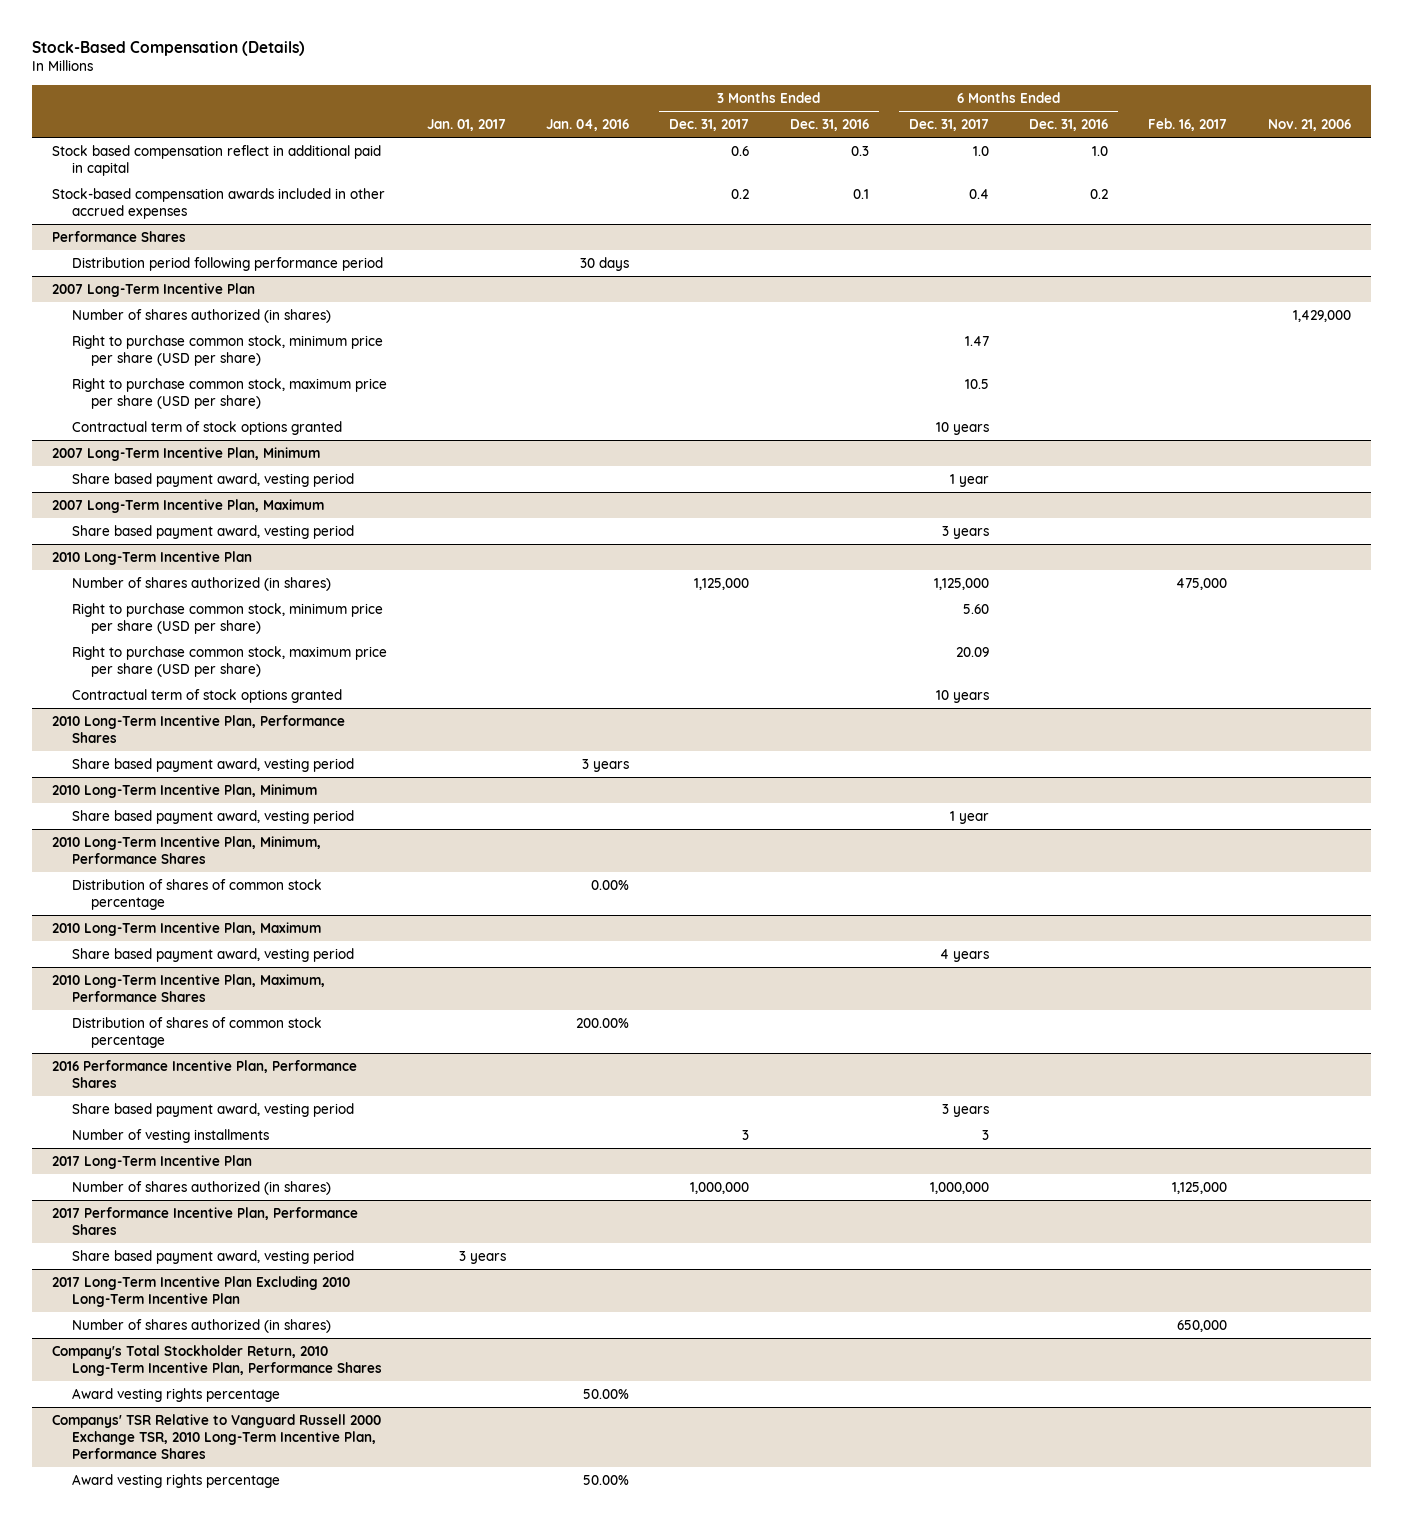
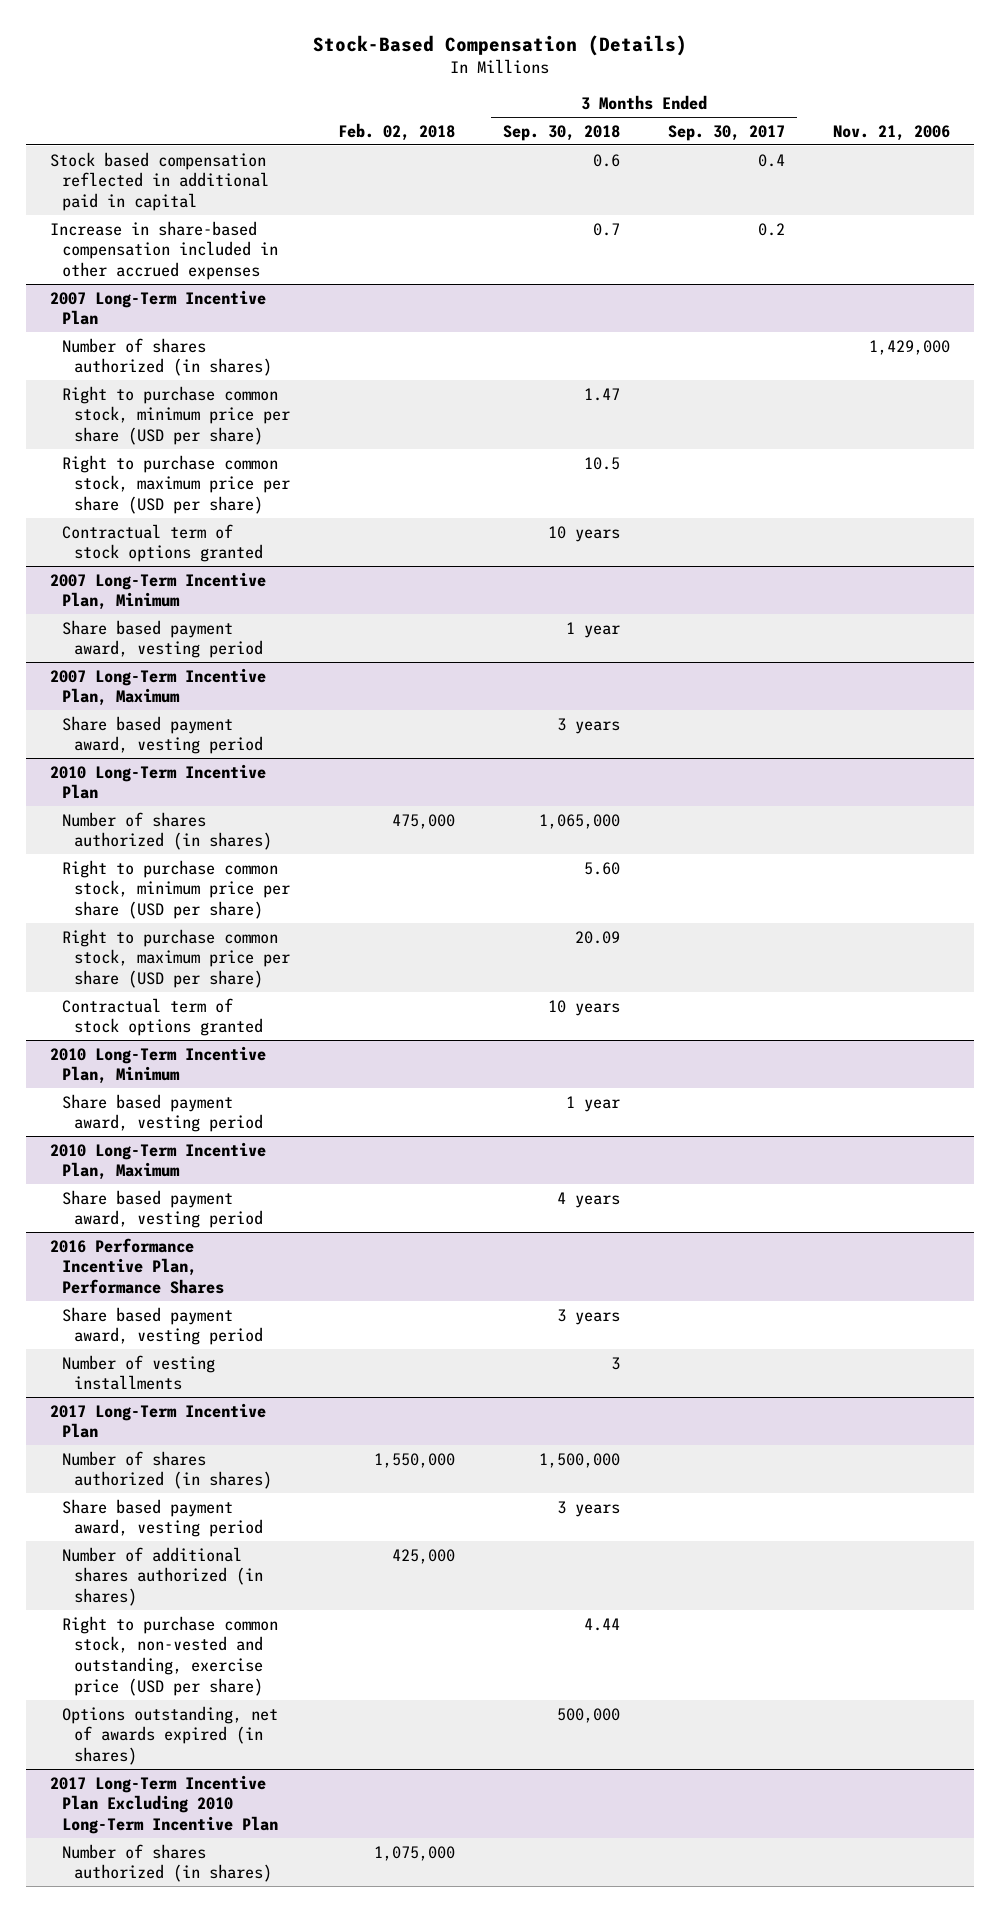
- | Jan. 01, 2017 | Jan. 04, 2016 | 3 Months Ended Dec. 31, 2017 | 3 Months Ended Dec. 31, 2016 | 6 Months Ended Dec. 31, 2017 | 6 Months Ended Dec. 31, 2016 | Feb. 16, 2017 | Nov. 21, 2006
+ | Feb. 02, 2018 | 3 Months Ended Sep. 30, 2018 | 3 Months Ended Sep. 30, 2017 | Nov. 21, 2006
- Stock based compensation reflect in additional paid in capital | | | 0.6 | 0.3 | 1.0 | 1.0 | |
- Stock-based compensation awards included in other accrued expenses | | | 0.2 | 0.1 | 0.4 | 0.2 | |
- Performance Shares
- Distribution period following performance period | | 30 days | | | | | |
+ Stock based compensation reflected in additional paid in capital | | 0.6 | 0.4 |
+ Increase in share-based compensation included in other accrued expenses | | 0.7 | 0.2 |
- 2010 Long-Term Incentive Plan, Performance Shares
- Share based payment award, vesting period | | 3 years | | | | | |
- 2010 Long-Term Incentive Plan, Minimum, Performance Shares
- Distribution of shares of common stock percentage | | 0.00% | | | | | |
- 2010 Long-Term Incentive Plan, Maximum, Performance Shares
- Distribution of shares of common stock percentage | | 200.00% | | | | | |
- 2017 Performance Incentive Plan, Performance Shares
- Share based payment award, vesting period | 3 years | | | | | | |
@ 2017 Long-Term Incentive Plan
+ Share based payment award, vesting period | | 3 years | |
+ Number of additional shares authorized (in shares) | 425,000 | | |
+ Right to purchase common stock, non-vested and outstanding, exercise price (USD per share) | | 4.44 | |
+ Options outstanding, net of awards expired (in shares) | | 500,000 | |
- Company's Total Stockholder Return, 2010 Long-Term Incentive Plan, Performance Shares
- Award vesting rights percentage | | 50.00% | | | | | |
- Companys' TSR Relative to Vanguard Russell 2000 Exchange TSR, 2010 Long-Term Incentive Plan, Performance Shares
- Award vesting rights percentage | | 50.00% | | | | | |

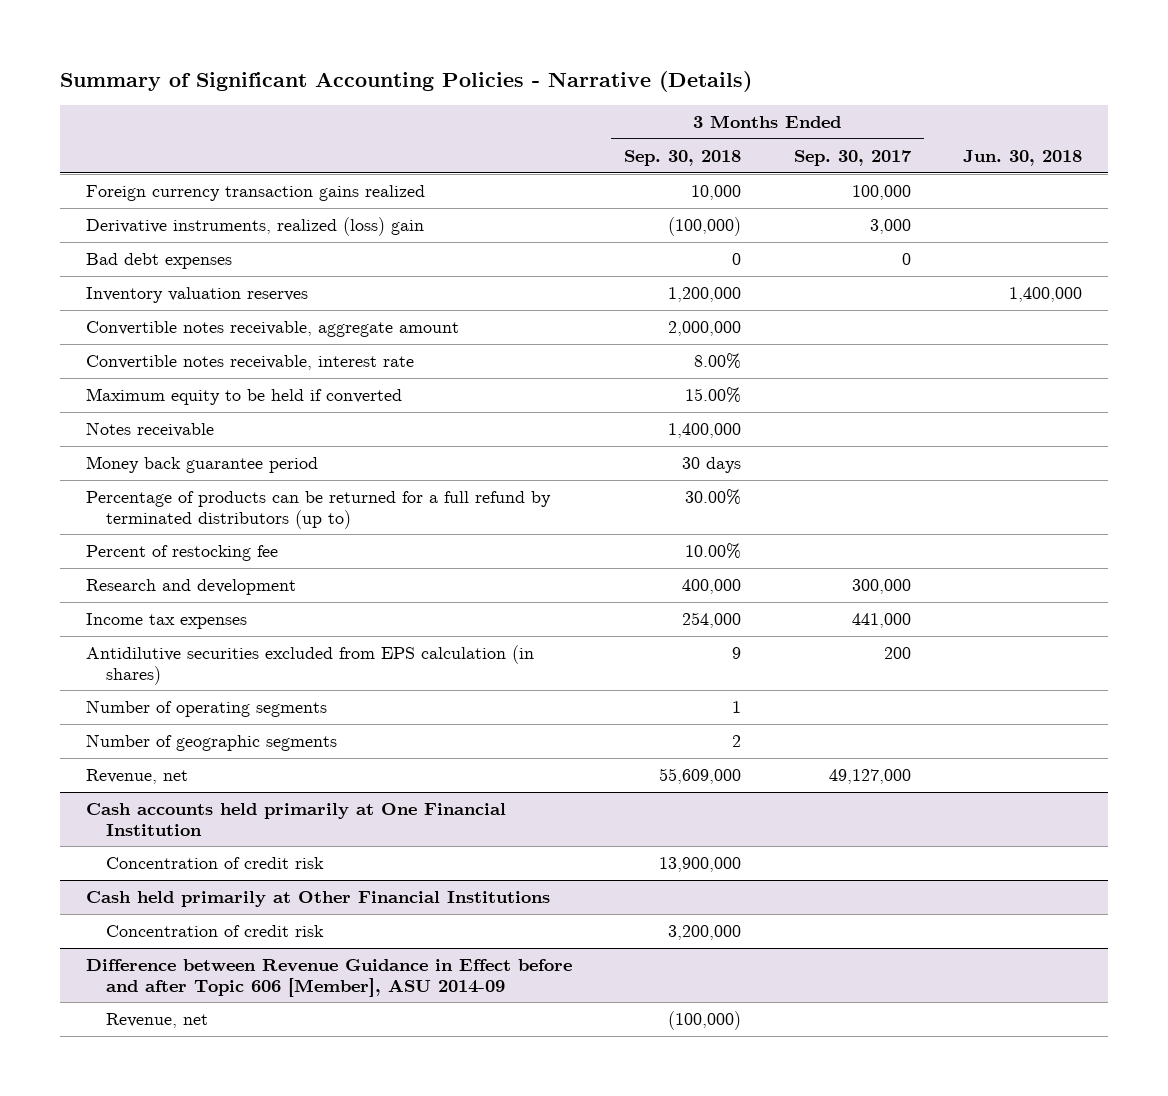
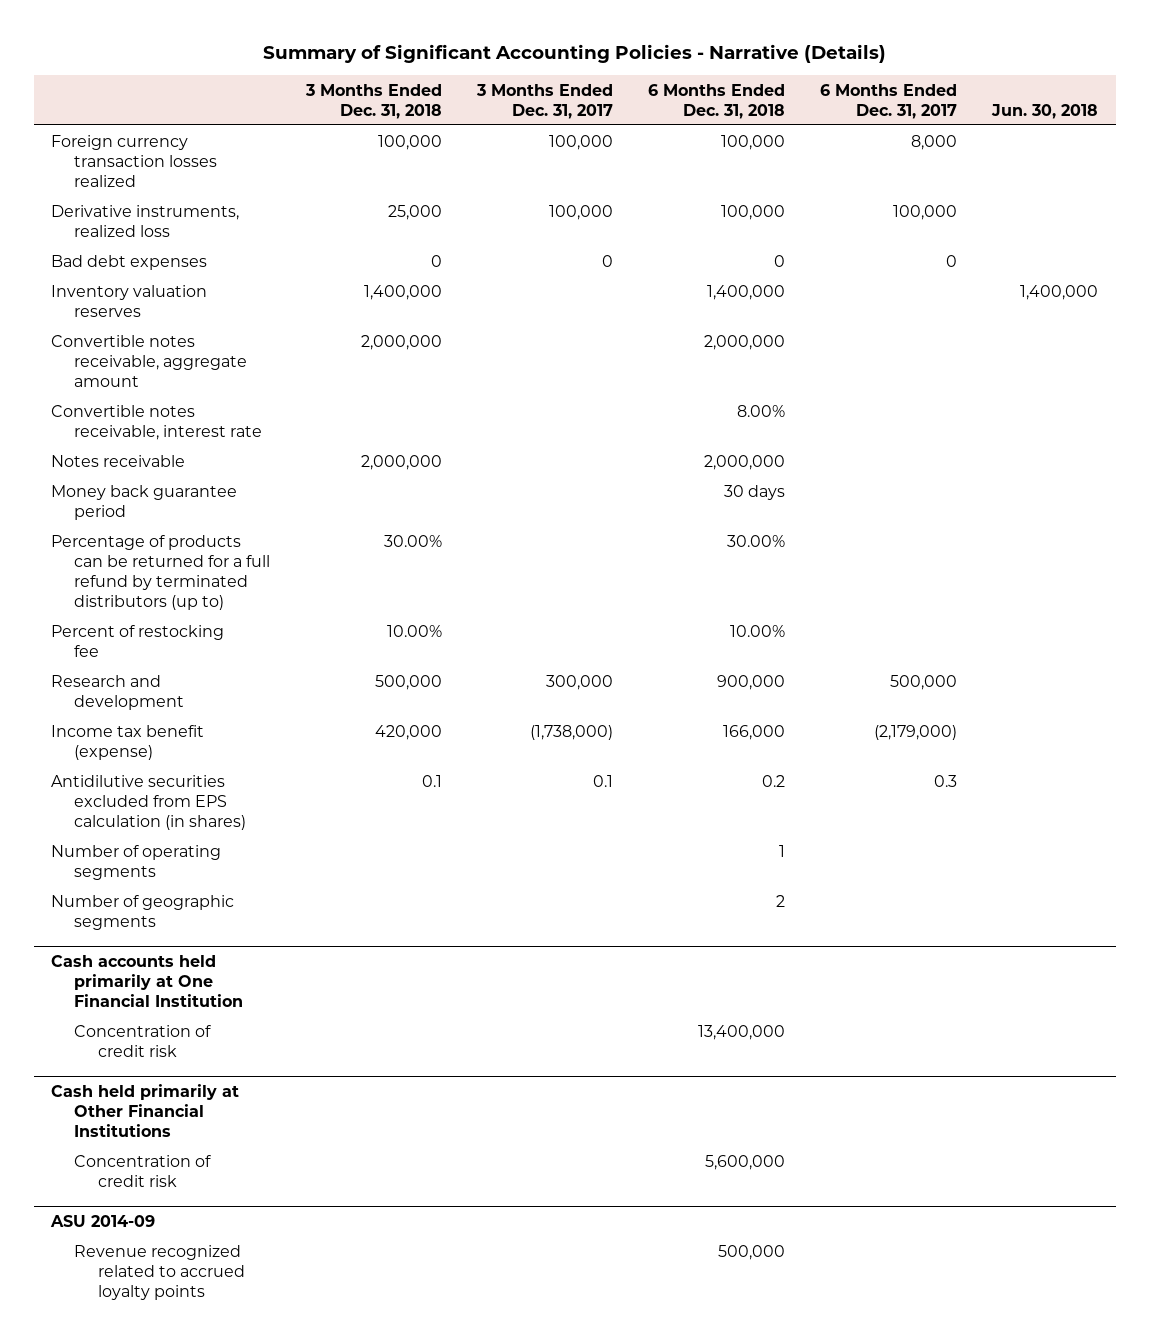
- | 3 Months Ended Sep. 30, 2018 | 3 Months Ended Sep. 30, 2017 | Jun. 30, 2018
+ | 3 Months Ended Dec. 31, 2018 | 3 Months Ended Dec. 31, 2017 | 6 Months Ended Dec. 31, 2018 | 6 Months Ended Dec. 31, 2017 | Jun. 30, 2018
- Foreign currency transaction gains realized | 10,000 | 100,000 |
- Derivative instruments, realized (loss) gain | (100,000) | 3,000 |
+ Foreign currency transaction losses realized | 100,000 | 100,000 | 100,000 | 8,000 |
+ Derivative instruments, realized loss | 25,000 | 100,000 | 100,000 | 100,000 |
- Maximum equity to be held if converted | 15.00% | |
- Income tax expenses | 254,000 | 441,000 |
+ Income tax benefit (expense) | 420,000 | (1,738,000) | 166,000 | (2,179,000) |
- Revenue, net | 55,609,000 | 49,127,000 |
- Difference between Revenue Guidance in Effect before and after Topic 606 [Member], ASU 2014-09
- Revenue, net | (100,000) | |
+ ASU 2014-09
+ Revenue recognized related to accrued loyalty points | | | 500,000 | |

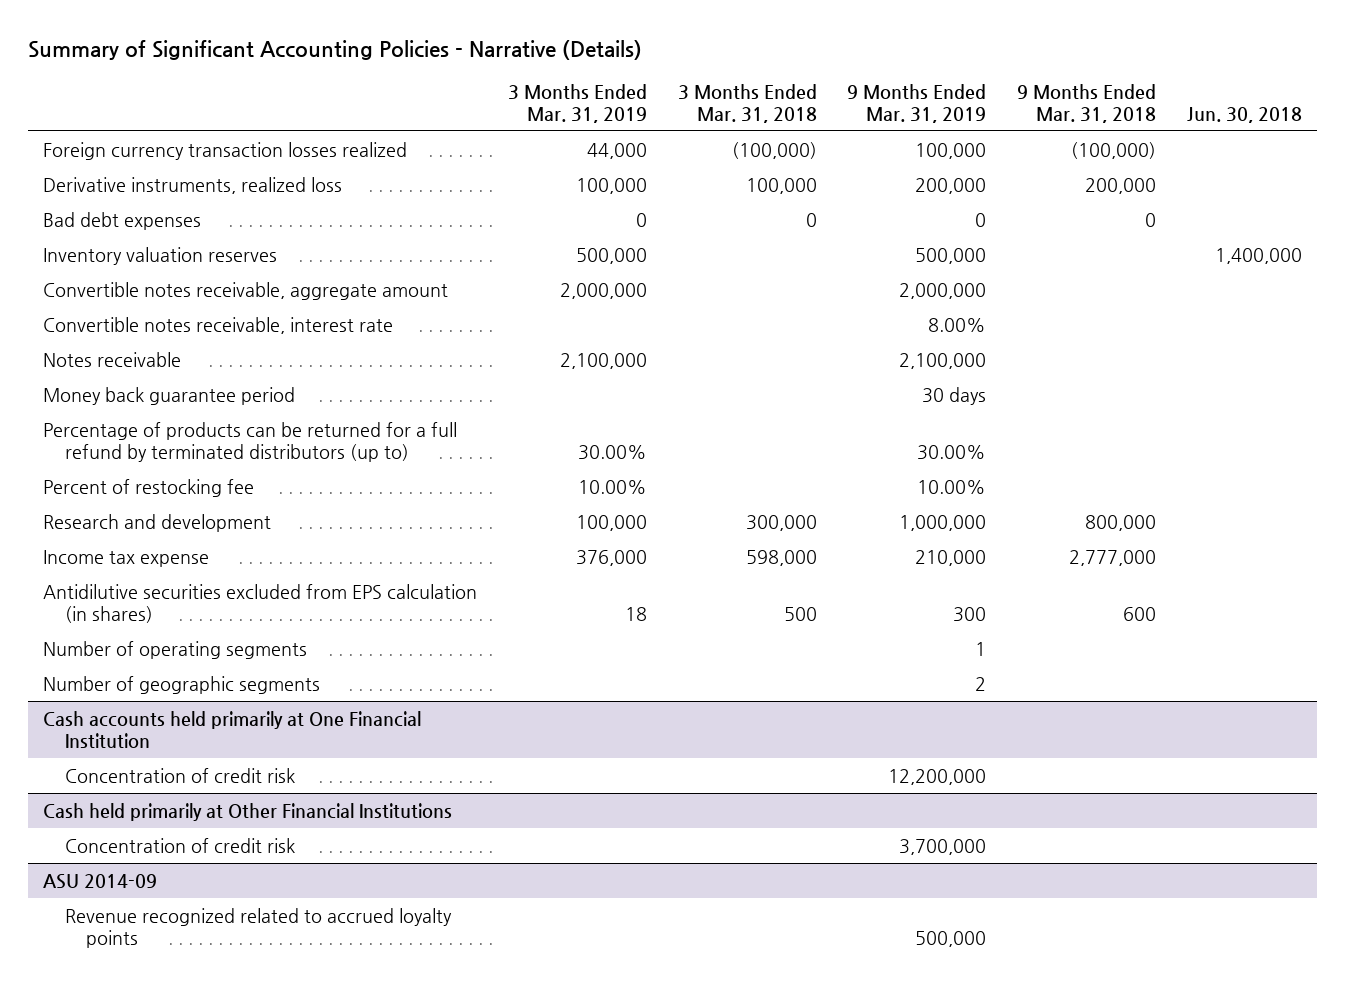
- | 3 Months Ended Dec. 31, 2018 | 3 Months Ended Dec. 31, 2017 | 6 Months Ended Dec. 31, 2018 | 6 Months Ended Dec. 31, 2017 | Jun. 30, 2018
+ | 3 Months Ended Mar. 31, 2019 | 3 Months Ended Mar. 31, 2018 | 9 Months Ended Mar. 31, 2019 | 9 Months Ended Mar. 31, 2018 | Jun. 30, 2018
- Income tax benefit (expense) | 420,000 | (1,738,000) | 166,000 | (2,179,000) |
+ Income tax expense | 376,000 | 598,000 | 210,000 | 2,777,000 |

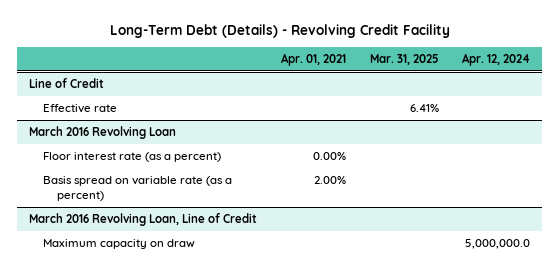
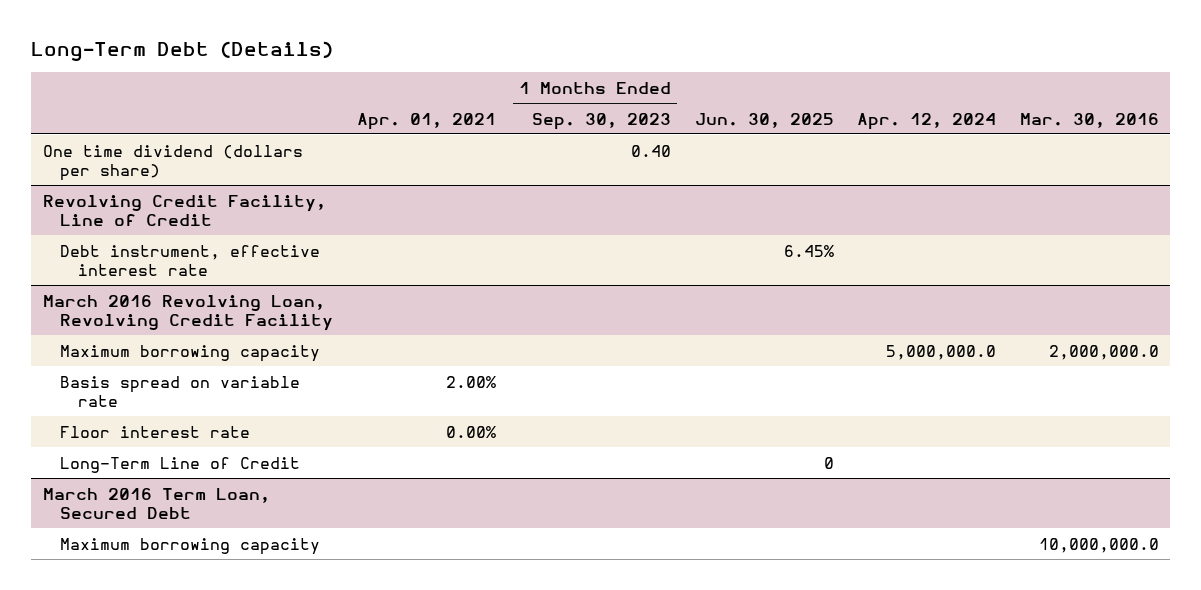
- Long-Term Debt (Details) - Revolving Credit Facility
+ Long-Term Debt (Details)
- | Apr. 01, 2021 | Mar. 31, 2025 | Apr. 12, 2024
+ | Apr. 01, 2021 | 1 Months Ended Sep. 30, 2023 | Jun. 30, 2025 | Apr. 12, 2024 | Mar. 30, 2016
- Line of Credit
- Effective rate | | 6.41% |
- March 2016 Revolving Loan
- Floor interest rate (as a percent) | 0.00% | |
- Basis spread on variable rate (as a percent) | 2.00% | |
- March 2016 Revolving Loan, Line of Credit
- Maximum capacity on draw | | | 5,000,000.0
+ One time dividend (dollars per share) | | 0.40 | | |
+ Revolving Credit Facility, Line of Credit
+ Debt instrument, effective interest rate | | | 6.45% | |
+ March 2016 Revolving Loan, Revolving Credit Facility
+ Maximum borrowing capacity | | | | 5,000,000.0 | 2,000,000.0
+ Basis spread on variable rate | 2.00% | | | |
+ Floor interest rate | 0.00% | | | |
+ Long-Term Line of Credit | | | 0 | |
+ March 2016 Term Loan, Secured Debt
+ Maximum borrowing capacity | | | | | 10,000,000.0

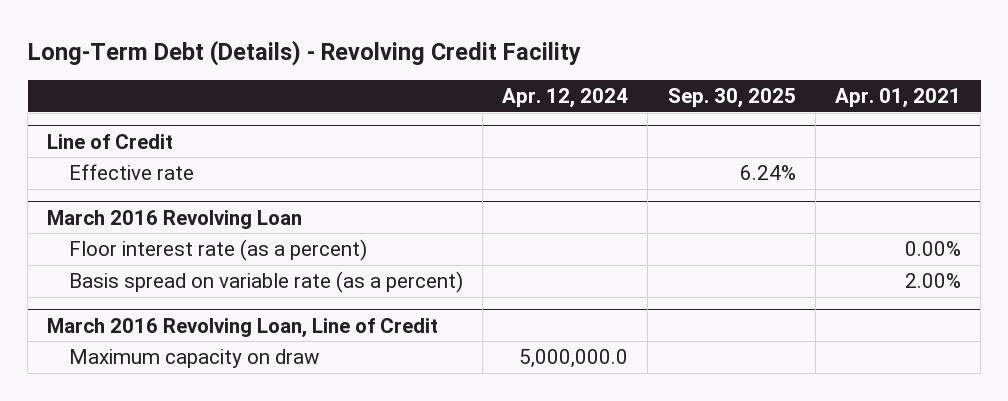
- Long-Term Debt (Details)
+ Long-Term Debt (Details) - Revolving Credit Facility
- | Apr. 01, 2021 | 1 Months Ended Sep. 30, 2023 | Jun. 30, 2025 | Apr. 12, 2024 | Mar. 30, 2016
+ | Apr. 12, 2024 | Sep. 30, 2025 | Apr. 01, 2021
- One time dividend (dollars per share) | | 0.40 | | |
- Revolving Credit Facility, Line of Credit
- Debt instrument, effective interest rate | | | 6.45% | |
- March 2016 Revolving Loan, Revolving Credit Facility
- Maximum borrowing capacity | | | | 5,000,000.0 | 2,000,000.0
- Basis spread on variable rate | 2.00% | | | |
- Floor interest rate | 0.00% | | | |
- Long-Term Line of Credit | | | 0 | |
- March 2016 Term Loan, Secured Debt
- Maximum borrowing capacity | | | | | 10,000,000.0
+ Line of Credit
+ Effective rate | | 6.24% |
+ March 2016 Revolving Loan
+ Floor interest rate (as a percent) | | | 0.00%
+ Basis spread on variable rate (as a percent) | | | 2.00%
+ March 2016 Revolving Loan, Line of Credit
+ Maximum capacity on draw | 5,000,000.0 | |

